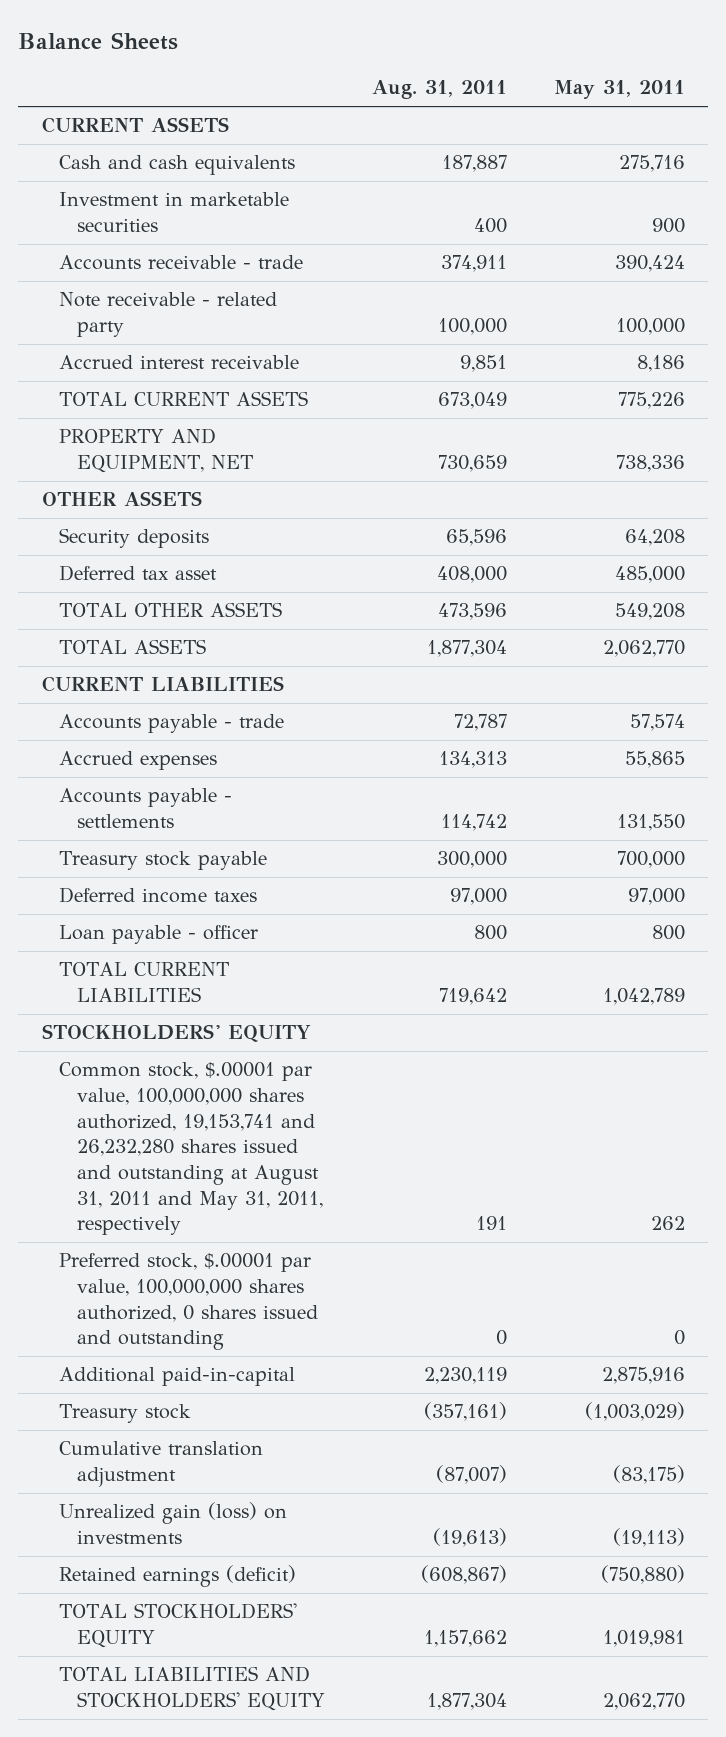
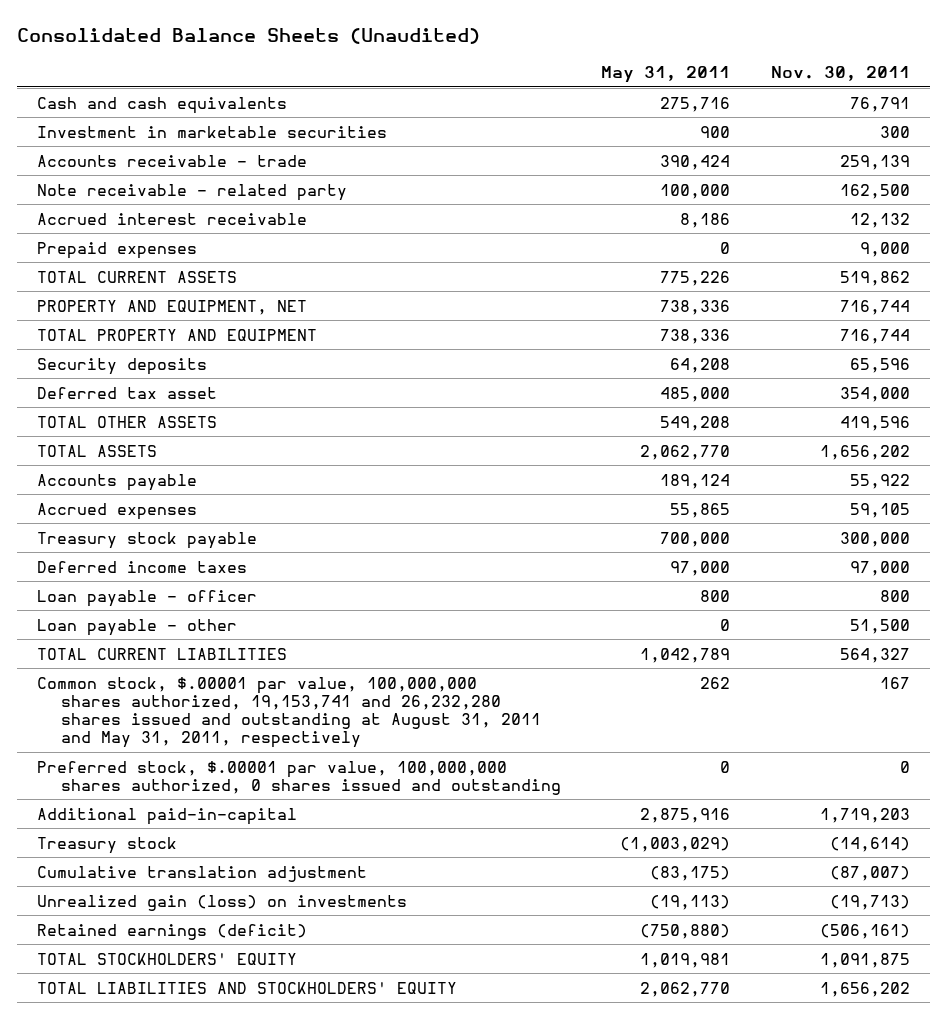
- Balance Sheets
+ Consolidated Balance Sheets (Unaudited)
- | Aug. 31, 2011 | May 31, 2011
+ | May 31, 2011 | Nov. 30, 2011
- CURRENT ASSETS
+ Prepaid expenses | 0 | 9,000
- OTHER ASSETS
+ TOTAL PROPERTY AND EQUIPMENT | 738,336 | 716,744
- CURRENT LIABILITIES
- Accounts payable - trade | 72,787 | 57,574
+ Accounts payable | 189,124 | 55,922
- Accounts payable - settlements | 114,742 | 131,550
+ Loan payable - other | 0 | 51,500
- STOCKHOLDERS' EQUITY

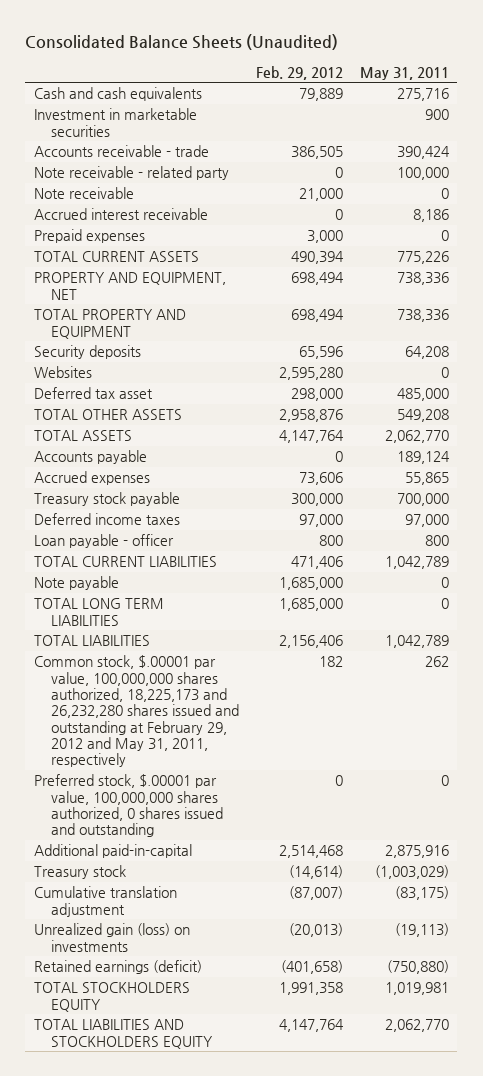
- | May 31, 2011 | Nov. 30, 2011
+ | Feb. 29, 2012 | May 31, 2011
+ Note receivable | 21,000 | 0
+ Websites | 2,595,280 | 0
- Loan payable - other | 0 | 51,500
- Common stock, $.00001 par value, 100,000,000 shares authorized, 19,153,741 and 26,232,280 shares issued and outstanding at August 31, 2011 and May 31, 2011, respectively | 262 | 167
+ Note payable | 1,685,000 | 0
+ TOTAL LONG TERM LIABILITIES | 1,685,000 | 0
+ TOTAL LIABILITIES | 2,156,406 | 1,042,789
+ Common stock, $.00001 par value, 100,000,000 shares authorized, 18,225,173 and 26,232,280 shares issued and outstanding at February 29, 2012 and May 31, 2011, respectively | 182 | 262
- TOTAL STOCKHOLDERS' EQUITY | 1,019,981 | 1,091,875
- TOTAL LIABILITIES AND STOCKHOLDERS' EQUITY | 2,062,770 | 1,656,202
+ TOTAL STOCKHOLDERS EQUITY | 1,991,358 | 1,019,981
+ TOTAL LIABILITIES AND STOCKHOLDERS EQUITY | 4,147,764 | 2,062,770

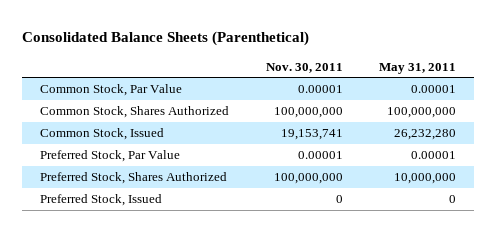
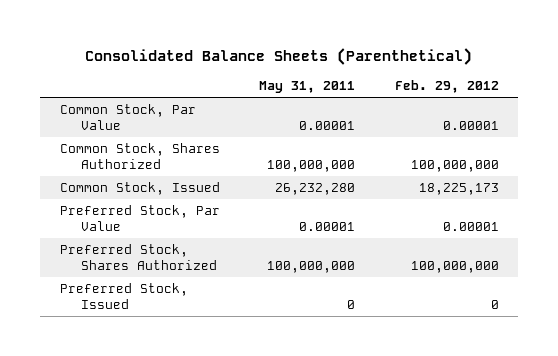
- | Nov. 30, 2011 | May 31, 2011
+ | May 31, 2011 | Feb. 29, 2012
- Preferred Stock, Shares Authorized | 100,000,000 | 10,000,000
+ Preferred Stock, Shares Authorized | 100,000,000 | 100,000,000

